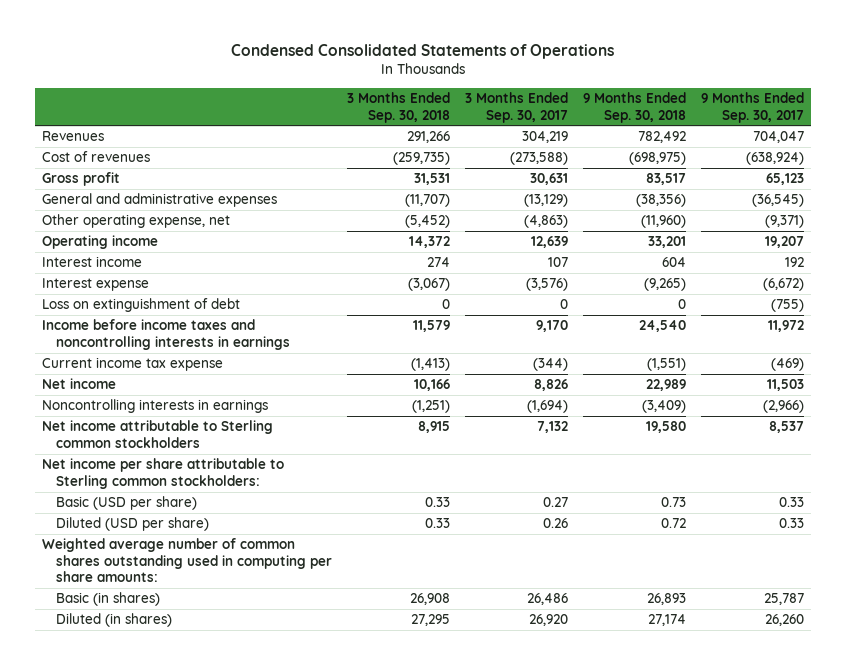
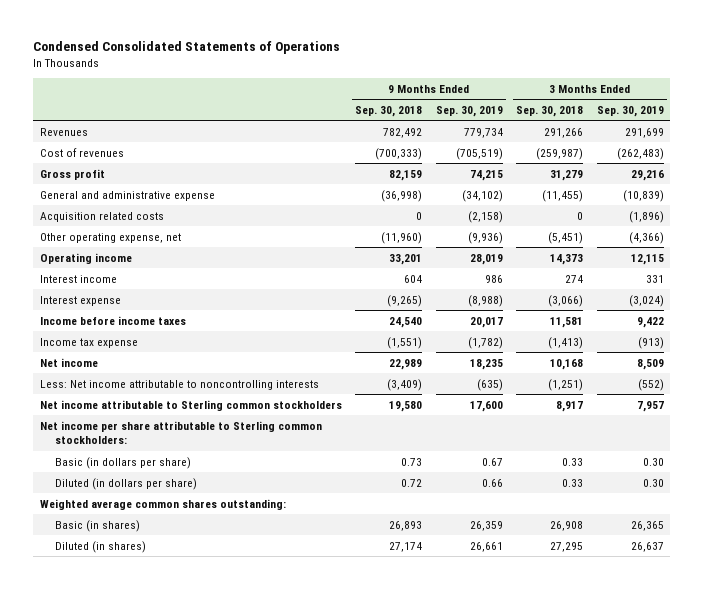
- | 3 Months Ended Sep. 30, 2018 | 3 Months Ended Sep. 30, 2017 | 9 Months Ended Sep. 30, 2018 | 9 Months Ended Sep. 30, 2017
+ | 9 Months Ended Sep. 30, 2018 | 9 Months Ended Sep. 30, 2019 | 3 Months Ended Sep. 30, 2018 | 3 Months Ended Sep. 30, 2019
- Cost of revenues | (259,735) | (273,588) | (698,975) | (638,924)
- Gross profit | 31,531 | 30,631 | 83,517 | 65,123
- General and administrative expenses | (11,707) | (13,129) | (38,356) | (36,545)
- Other operating expense, net | (5,452) | (4,863) | (11,960) | (9,371)
- Operating income | 14,372 | 12,639 | 33,201 | 19,207
+ Cost of revenues | (700,333) | (705,519) | (259,987) | (262,483)
+ Gross profit | 82,159 | 74,215 | 31,279 | 29,216
+ General and administrative expense | (36,998) | (34,102) | (11,455) | (10,839)
+ Acquisition related costs | 0 | (2,158) | 0 | (1,896)
+ Other operating expense, net | (11,960) | (9,936) | (5,451) | (4,366)
+ Operating income | 33,201 | 28,019 | 14,373 | 12,115
- Interest expense | (3,067) | (3,576) | (9,265) | (6,672)
- Loss on extinguishment of debt | 0 | 0 | 0 | (755)
- Income before income taxes and noncontrolling interests in earnings | 11,579 | 9,170 | 24,540 | 11,972
- Current income tax expense | (1,413) | (344) | (1,551) | (469)
- Net income | 10,166 | 8,826 | 22,989 | 11,503
- Noncontrolling interests in earnings | (1,251) | (1,694) | (3,409) | (2,966)
- Net income attributable to Sterling common stockholders | 8,915 | 7,132 | 19,580 | 8,537
+ Interest expense | (9,265) | (8,988) | (3,066) | (3,024)
+ Income before income taxes | 24,540 | 20,017 | 11,581 | 9,422
+ Income tax expense | (1,551) | (1,782) | (1,413) | (913)
+ Net income | 22,989 | 18,235 | 10,168 | 8,509
+ Less: Net income attributable to noncontrolling interests | (3,409) | (635) | (1,251) | (552)
+ Net income attributable to Sterling common stockholders | 19,580 | 17,600 | 8,917 | 7,957
- Basic (USD per share) | 0.33 | 0.27 | 0.73 | 0.33
- Diluted (USD per share) | 0.33 | 0.26 | 0.72 | 0.33
- Weighted average number of common shares outstanding used in computing per share amounts:
+ Basic (in dollars per share) | 0.73 | 0.67 | 0.33 | 0.30
+ Diluted (in dollars per share) | 0.72 | 0.66 | 0.33 | 0.30
+ Weighted average common shares outstanding:

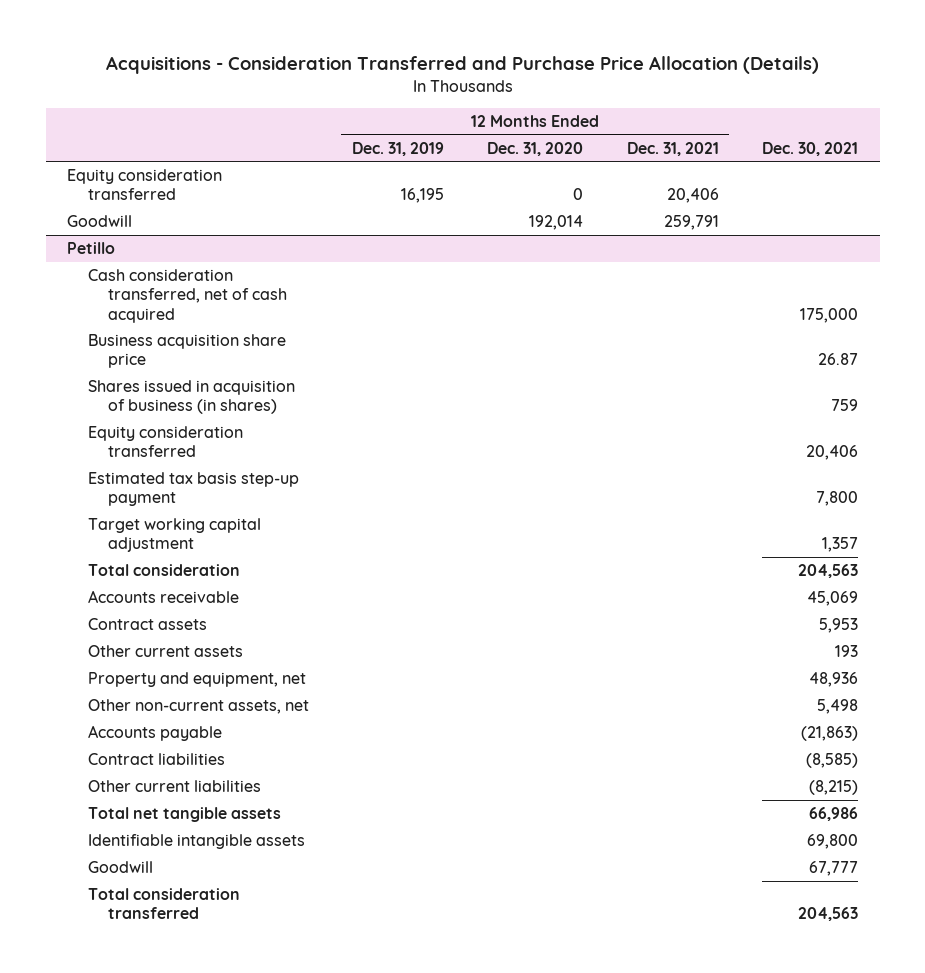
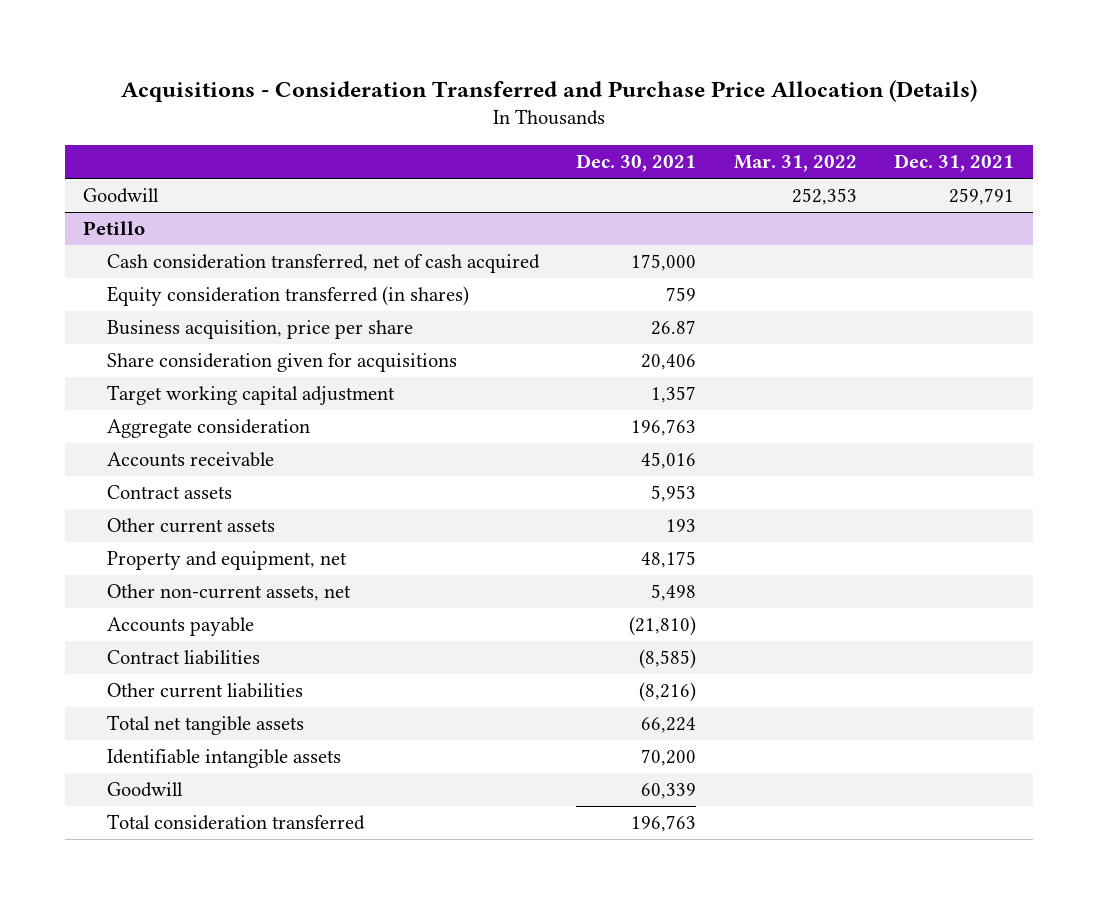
- | 12 Months Ended Dec. 31, 2019 | 12 Months Ended Dec. 31, 2020 | 12 Months Ended Dec. 31, 2021 | Dec. 30, 2021
+ | Dec. 30, 2021 | Mar. 31, 2022 | Dec. 31, 2021
- Equity consideration transferred | 16,195 | 0 | 20,406 |
@ Petillo
- Business acquisition share price | | | | 26.87
- Shares issued in acquisition of business (in shares) | | | | 759
- Equity consideration transferred | | | | 20,406
- Estimated tax basis step-up payment | | | | 7,800
+ Equity consideration transferred (in shares) | 759 | |
+ Business acquisition, price per share | 26.87 | |
+ Share consideration given for acquisitions | 20,406 | |
- Total consideration | | | | 204,563
- Accounts receivable | | | | 45,069
+ Aggregate consideration | 196,763 | |
+ Accounts receivable | 45,016 | |
- Property and equipment, net | | | | 48,936
+ Property and equipment, net | 48,175 | |
- Accounts payable | | | | (21,863)
+ Accounts payable | (21,810) | |
- Other current liabilities | | | | (8,215)
- Total net tangible assets | | | | 66,986
- Identifiable intangible assets | | | | 69,800
- Goodwill | | | | 67,777
- Total consideration transferred | | | | 204,563
+ Other current liabilities | (8,216) | |
+ Total net tangible assets | 66,224 | |
+ Identifiable intangible assets | 70,200 | |
+ Goodwill | 60,339 | |
+ Total consideration transferred | 196,763 | |

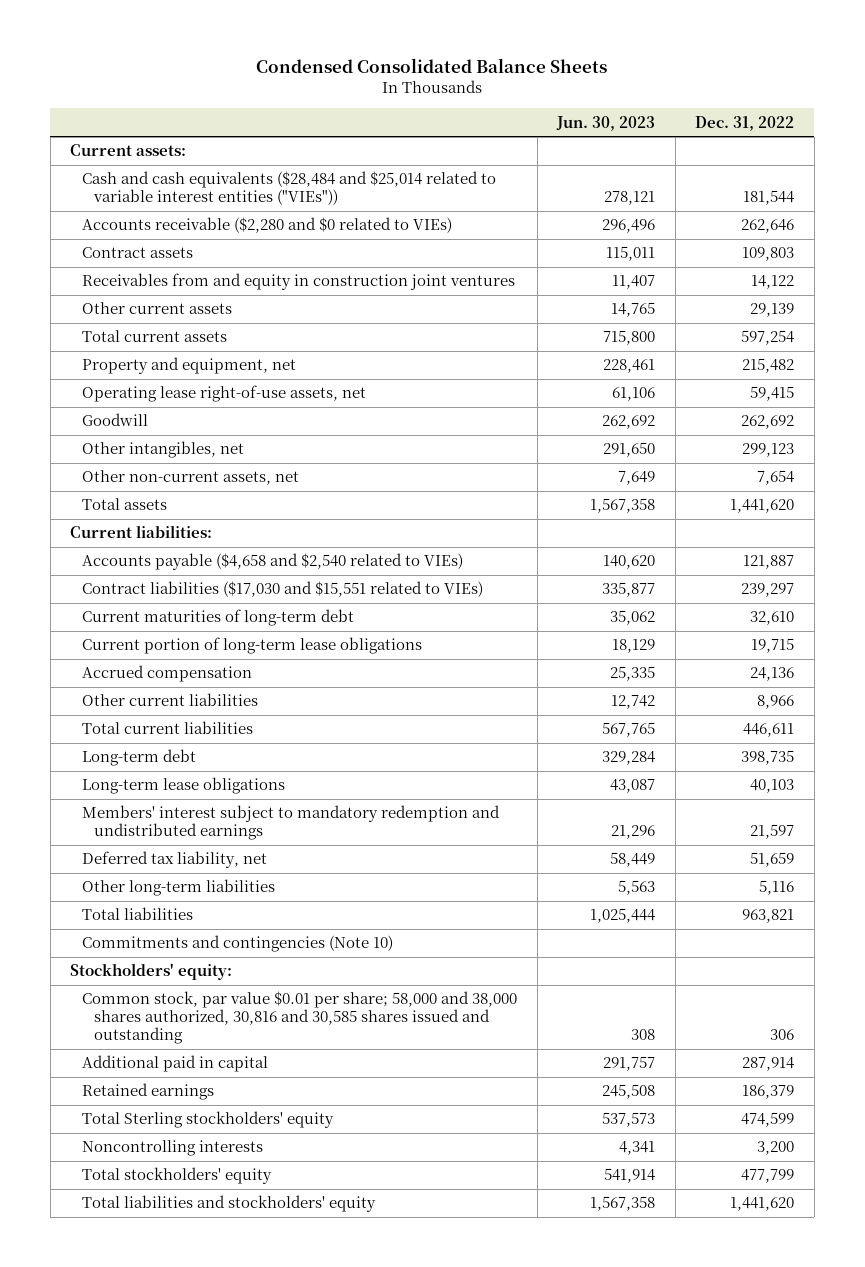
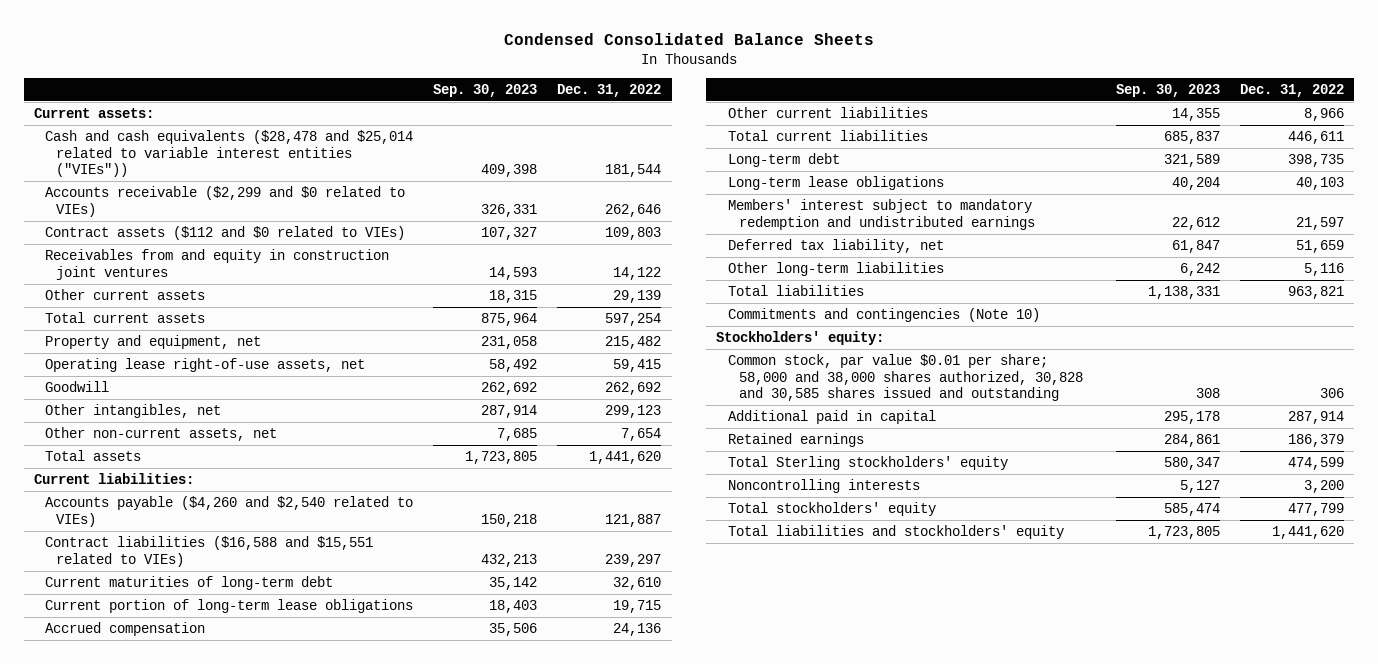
- | Jun. 30, 2023 | Dec. 31, 2022
+ | Sep. 30, 2023 | Dec. 31, 2022
- Cash and cash equivalents ($28,484 and $25,014 related to variable interest entities ("VIEs")) | 278,121 | 181,544
- Accounts receivable ($2,280 and $0 related to VIEs) | 296,496 | 262,646
- Contract assets | 115,011 | 109,803
+ Cash and cash equivalents ($28,478 and $25,014 related to variable interest entities ("VIEs")) | 409,398 | 181,544
+ Accounts receivable ($2,299 and $0 related to VIEs) | 326,331 | 262,646
+ Contract assets ($112 and $0 related to VIEs) | 107,327 | 109,803
- Accounts payable ($4,658 and $2,540 related to VIEs) | 140,620 | 121,887
- Contract liabilities ($17,030 and $15,551 related to VIEs) | 335,877 | 239,297
+ Accounts payable ($4,260 and $2,540 related to VIEs) | 150,218 | 121,887
+ Contract liabilities ($16,588 and $15,551 related to VIEs) | 432,213 | 239,297
- Common stock, par value $0.01 per share; 58,000 and 38,000 shares authorized, 30,816 and 30,585 shares issued and outstanding | 308 | 306
+ Common stock, par value $0.01 per share; 58,000 and 38,000 shares authorized, 30,828 and 30,585 shares issued and outstanding | 308 | 306

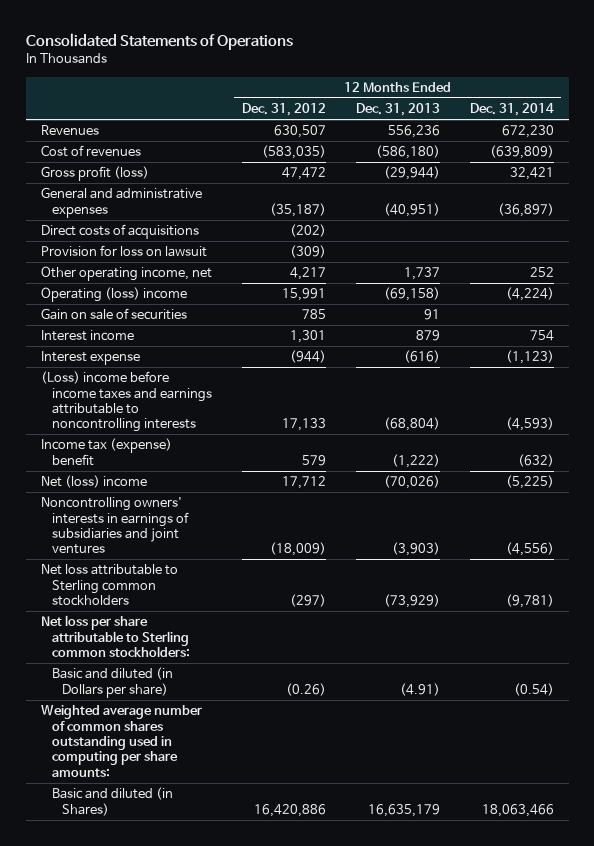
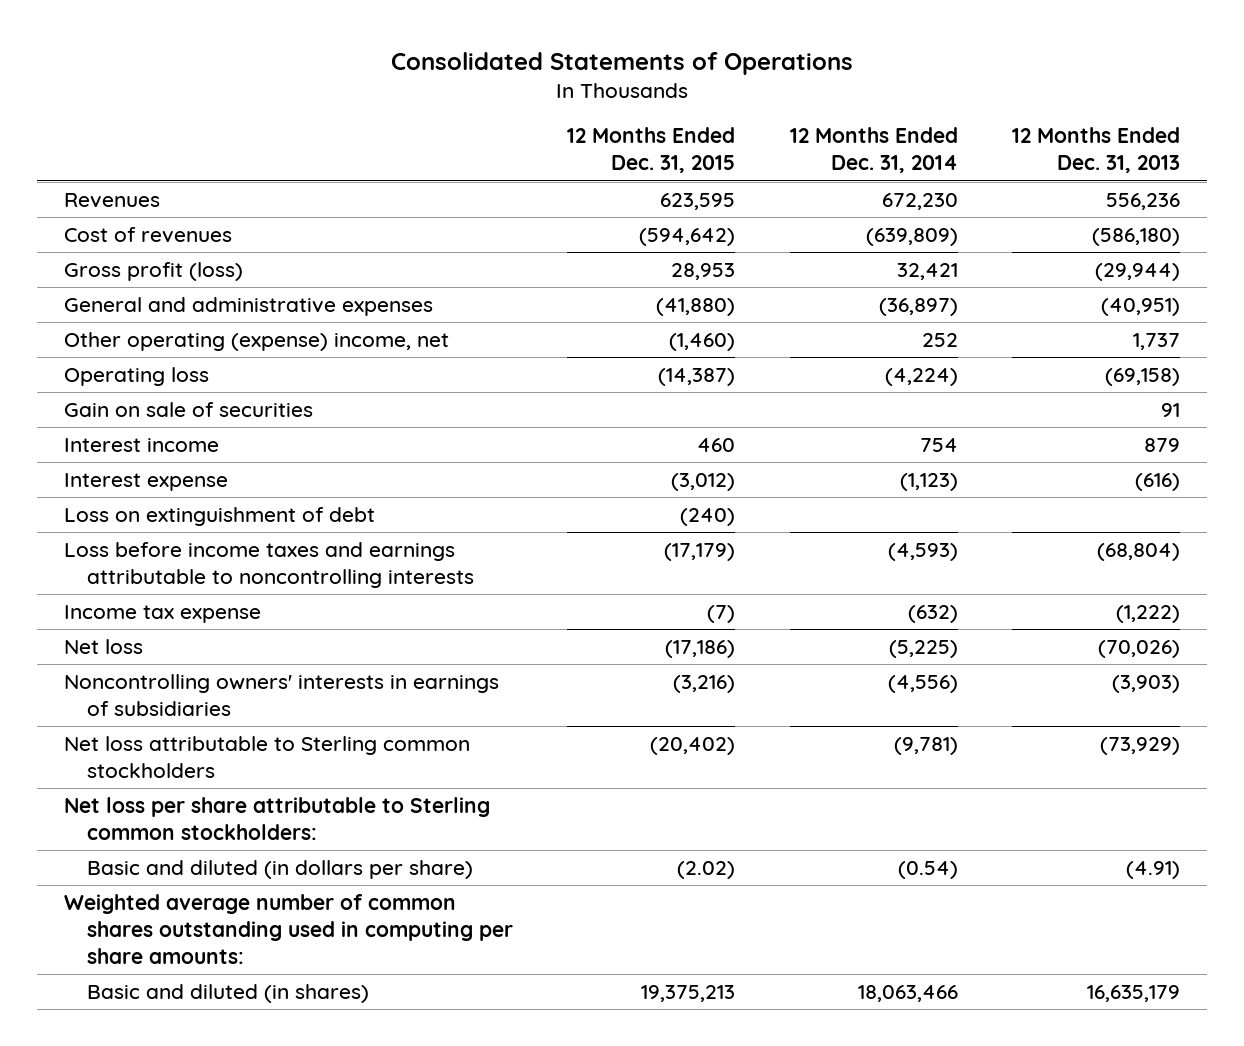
- | 12 Months Ended Dec. 31, 2012 | 12 Months Ended Dec. 31, 2013 | 12 Months Ended Dec. 31, 2014
+ | 12 Months Ended Dec. 31, 2015 | 12 Months Ended Dec. 31, 2014 | 12 Months Ended Dec. 31, 2013
- Direct costs of acquisitions | (202) | |
- Provision for loss on lawsuit | (309) | |
- Other operating income, net | 4,217 | 1,737 | 252
- Operating (loss) income | 15,991 | (69,158) | (4,224)
+ Other operating (expense) income, net | (1,460) | 252 | 1,737
+ Operating loss | (14,387) | (4,224) | (69,158)
- (Loss) income before income taxes and earnings attributable to noncontrolling interests | 17,133 | (68,804) | (4,593)
- Income tax (expense) benefit | 579 | (1,222) | (632)
- Net (loss) income | 17,712 | (70,026) | (5,225)
- Noncontrolling owners' interests in earnings of subsidiaries and joint ventures | (18,009) | (3,903) | (4,556)
+ Loss on extinguishment of debt | (240) | |
+ Loss before income taxes and earnings attributable to noncontrolling interests | (17,179) | (4,593) | (68,804)
+ Income tax expense | (7) | (632) | (1,222)
+ Net loss | (17,186) | (5,225) | (70,026)
+ Noncontrolling owners' interests in earnings of subsidiaries | (3,216) | (4,556) | (3,903)
- Basic and diluted (in Dollars per share) | (0.26) | (4.91) | (0.54)
+ Basic and diluted (in dollars per share) | (2.02) | (0.54) | (4.91)
- Basic and diluted (in Shares) | 16,420,886 | 16,635,179 | 18,063,466
+ Basic and diluted (in shares) | 19,375,213 | 18,063,466 | 16,635,179

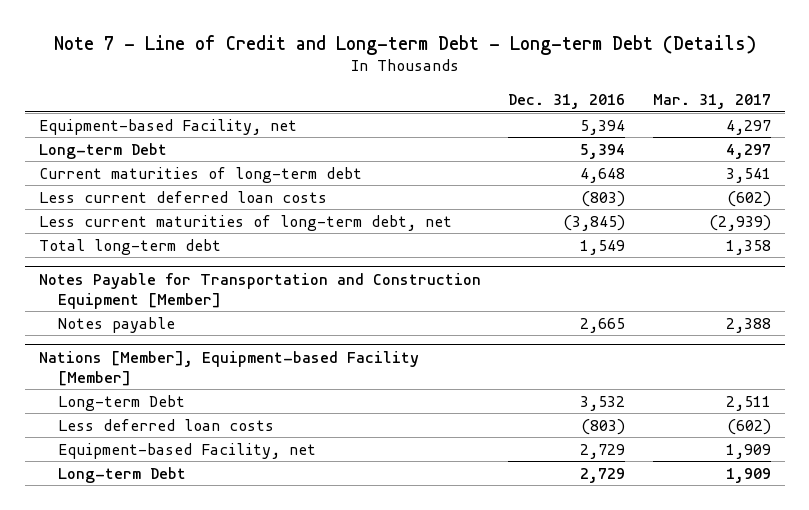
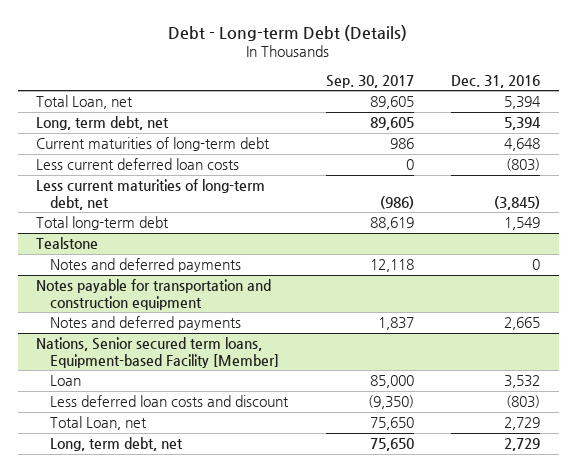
- Note 7 - Line of Credit and Long-term Debt - Long-term Debt (Details)
+ Debt - Long-term Debt (Details)
- | Dec. 31, 2016 | Mar. 31, 2017
+ | Sep. 30, 2017 | Dec. 31, 2016
- Equipment-based Facility, net | 5,394 | 4,297
- Long-term Debt | 5,394 | 4,297
+ Total Loan, net | 89,605 | 5,394
+ Long, term debt, net | 89,605 | 5,394
- Notes Payable for Transportation and Construction Equipment [Member]
- Notes payable | 2,665 | 2,388
- Nations [Member], Equipment-based Facility [Member]
- Long-term Debt | 3,532 | 2,511
- Less deferred loan costs | (803) | (602)
- Equipment-based Facility, net | 2,729 | 1,909
- Long-term Debt | 2,729 | 1,909
+ Tealstone
+ Notes and deferred payments | 12,118 | 0
+ Notes payable for transportation and construction equipment
+ Notes and deferred payments | 1,837 | 2,665
+ Nations, Senior secured term loans, Equipment-based Facility [Member]
+ Loan | 85,000 | 3,532
+ Less deferred loan costs and discount | (9,350) | (803)
+ Total Loan, net | 75,650 | 2,729
+ Long, term debt, net | 75,650 | 2,729

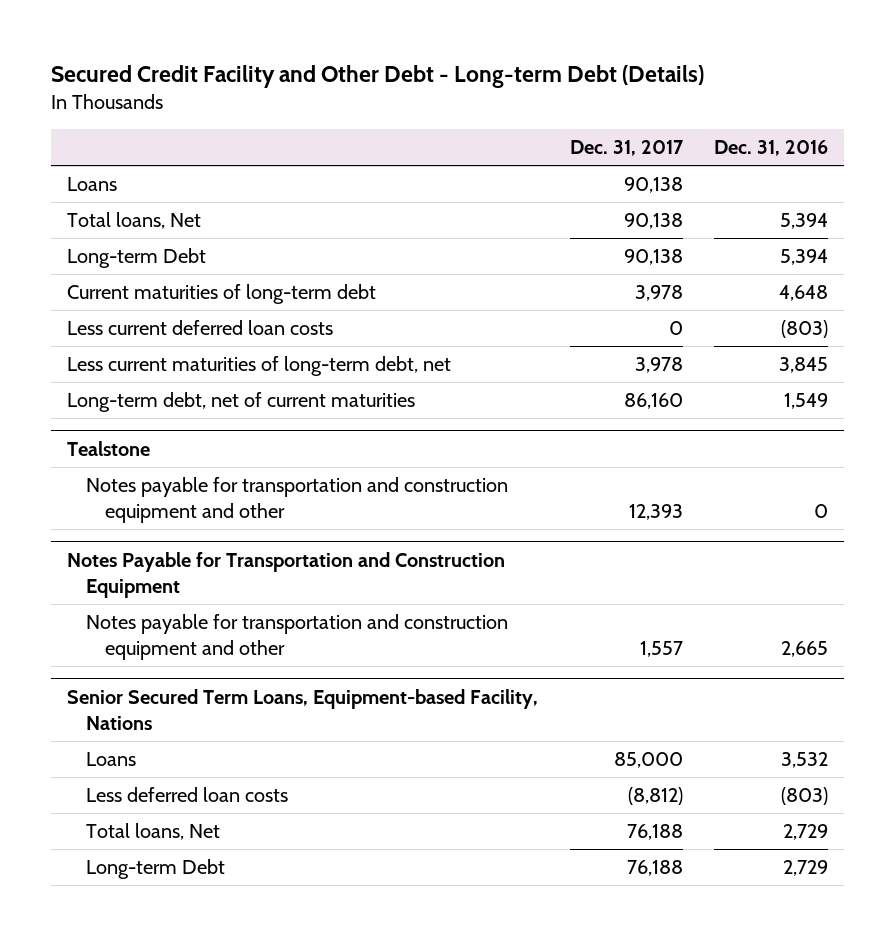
- Debt - Long-term Debt (Details)
+ Secured Credit Facility and Other Debt - Long-term Debt (Details)
- | Sep. 30, 2017 | Dec. 31, 2016
+ | Dec. 31, 2017 | Dec. 31, 2016
- Total Loan, net | 89,605 | 5,394
- Long, term debt, net | 89,605 | 5,394
+ Loans | 90,138 |
+ Total loans, Net | 90,138 | 5,394
+ Long-term Debt | 90,138 | 5,394
- Less current maturities of long-term debt, net | (986) | (3,845)
- Total long-term debt | 88,619 | 1,549
+ Less current maturities of long-term debt, net | 3,978 | 3,845
+ Long-term debt, net of current maturities | 86,160 | 1,549
@ Tealstone
- Notes and deferred payments | 12,118 | 0
- Notes payable for transportation and construction equipment
- Notes and deferred payments | 1,837 | 2,665
- Nations, Senior secured term loans, Equipment-based Facility [Member]
- Loan | 85,000 | 3,532
- Less deferred loan costs and discount | (9,350) | (803)
- Total Loan, net | 75,650 | 2,729
- Long, term debt, net | 75,650 | 2,729
@ Tealstone
+ Notes payable for transportation and construction equipment and other | 12,393 | 0
+ Notes Payable for Transportation and Construction Equipment
+ Notes payable for transportation and construction equipment and other | 1,557 | 2,665
+ Senior Secured Term Loans, Equipment-based Facility, Nations
+ Loans | 85,000 | 3,532
+ Less deferred loan costs | (8,812) | (803)
+ Total loans, Net | 76,188 | 2,729
+ Long-term Debt | 76,188 | 2,729

